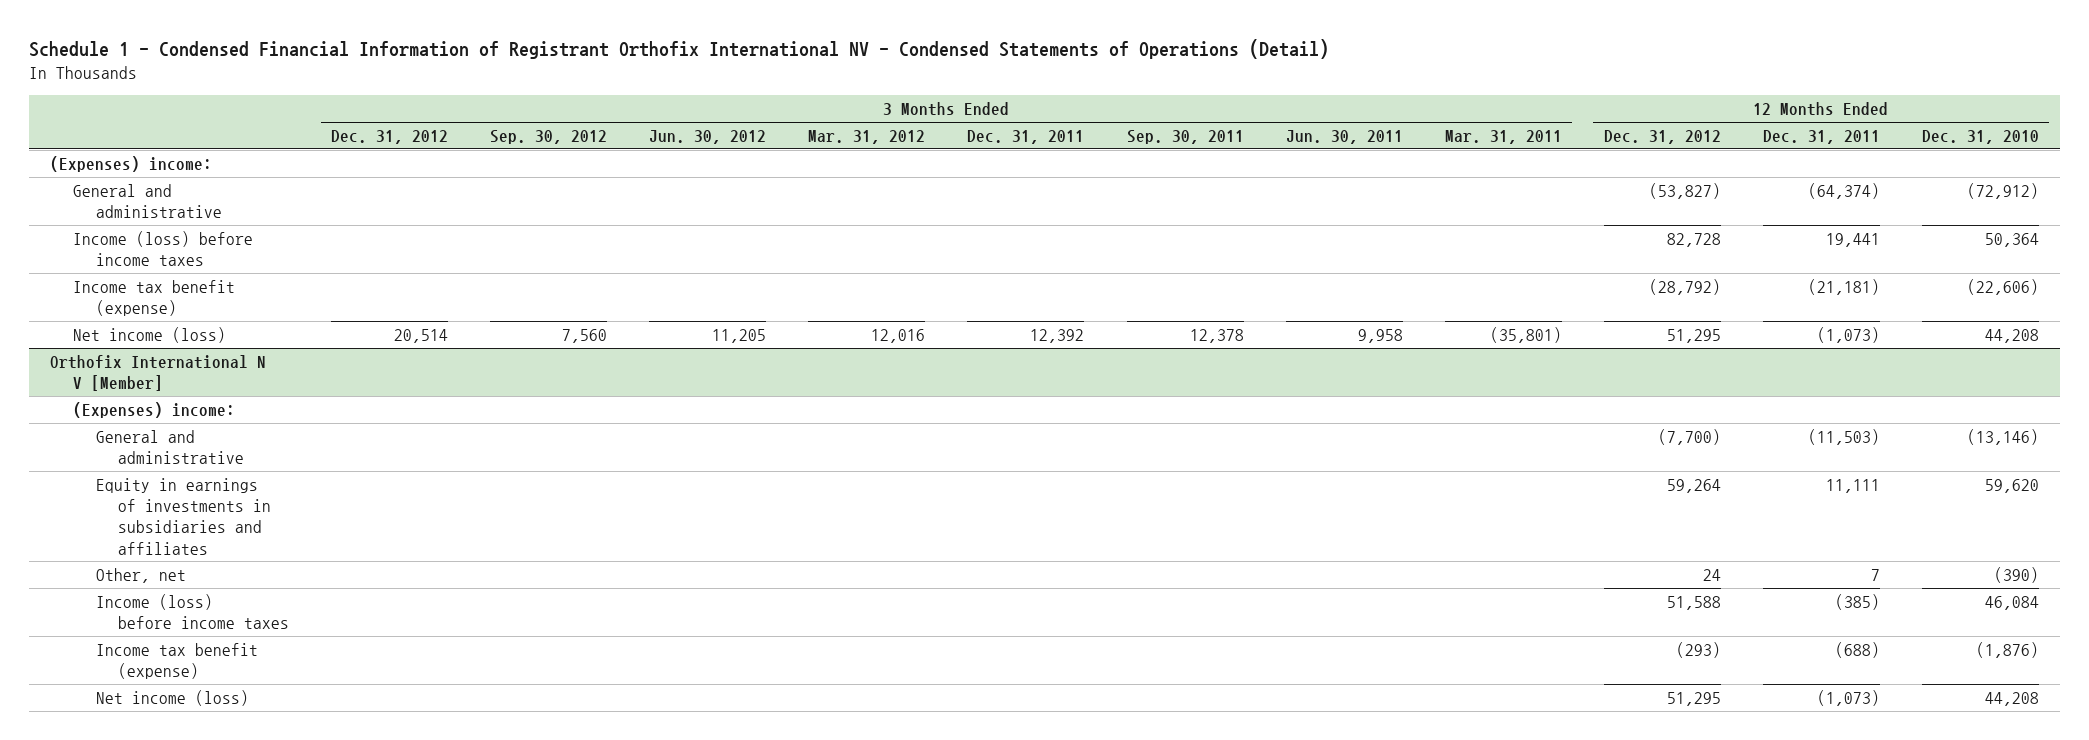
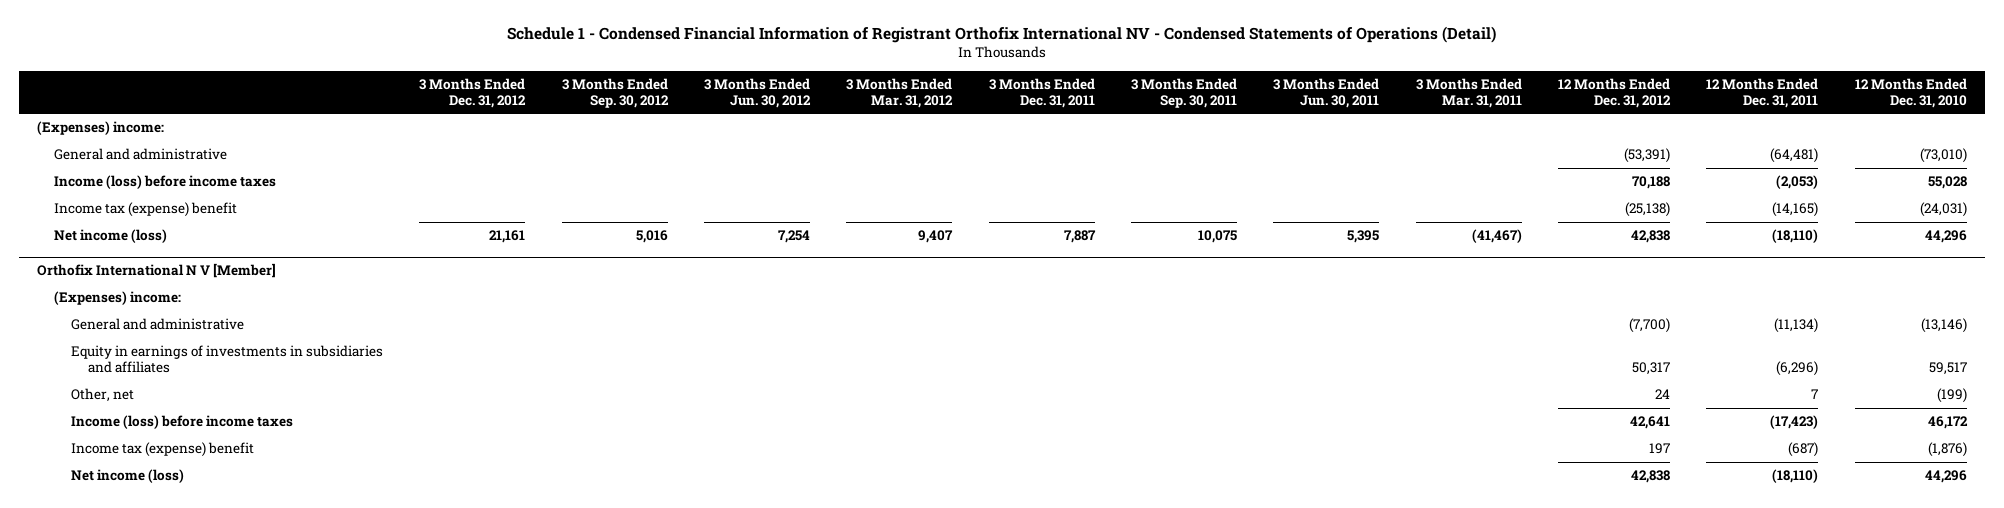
- General and administrative | | | | | | | | | (53,827) | (64,374) | (72,912)
- Income (loss) before income taxes | | | | | | | | | 82,728 | 19,441 | 50,364
- Income tax benefit (expense) | | | | | | | | | (28,792) | (21,181) | (22,606)
- Net income (loss) | 20,514 | 7,560 | 11,205 | 12,016 | 12,392 | 12,378 | 9,958 | (35,801) | 51,295 | (1,073) | 44,208
+ General and administrative | | | | | | | | | (53,391) | (64,481) | (73,010)
+ Income (loss) before income taxes | | | | | | | | | 70,188 | (2,053) | 55,028
+ Income tax (expense) benefit | | | | | | | | | (25,138) | (14,165) | (24,031)
+ Net income (loss) | 21,161 | 5,016 | 7,254 | 9,407 | 7,887 | 10,075 | 5,395 | (41,467) | 42,838 | (18,110) | 44,296
@ Orthofix International N V [Member]
- General and administrative | | | | | | | | | (7,700) | (11,503) | (13,146)
- Equity in earnings of investments in subsidiaries and affiliates | | | | | | | | | 59,264 | 11,111 | 59,620
- Other, net | | | | | | | | | 24 | 7 | (390)
- Income (loss) before income taxes | | | | | | | | | 51,588 | (385) | 46,084
- Income tax benefit (expense) | | | | | | | | | (293) | (688) | (1,876)
- Net income (loss) | | | | | | | | | 51,295 | (1,073) | 44,208
+ General and administrative | | | | | | | | | (7,700) | (11,134) | (13,146)
+ Equity in earnings of investments in subsidiaries and affiliates | | | | | | | | | 50,317 | (6,296) | 59,517
+ Other, net | | | | | | | | | 24 | 7 | (199)
+ Income (loss) before income taxes | | | | | | | | | 42,641 | (17,423) | 46,172
+ Income tax (expense) benefit | | | | | | | | | 197 | (687) | (1,876)
+ Net income (loss) | | | | | | | | | 42,838 | (18,110) | 44,296

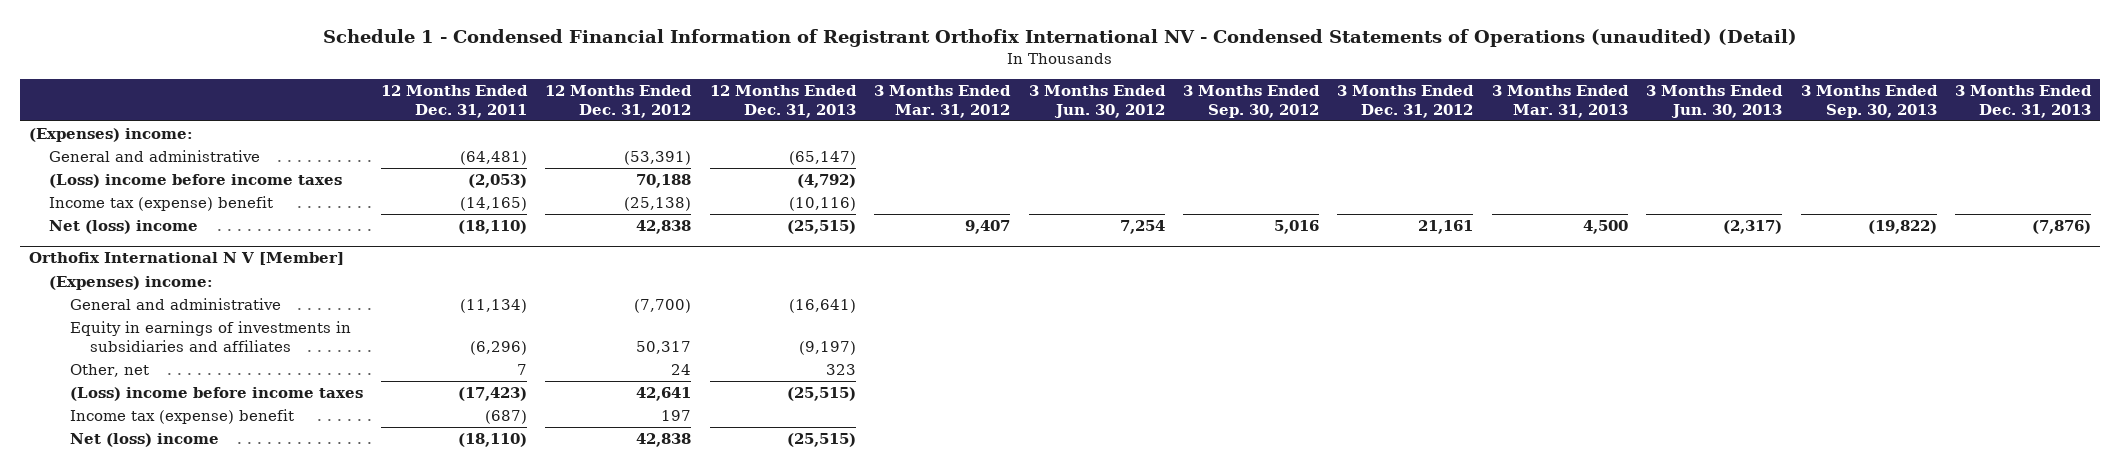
- Schedule 1 - Condensed Financial Information of Registrant Orthofix International NV - Condensed Statements of Operations (Detail)
+ Schedule 1 - Condensed Financial Information of Registrant Orthofix International NV - Condensed Statements of Operations (unaudited) (Detail)
- | 3 Months Ended Dec. 31, 2012 | 3 Months Ended Sep. 30, 2012 | 3 Months Ended Jun. 30, 2012 | 3 Months Ended Mar. 31, 2012 | 3 Months Ended Dec. 31, 2011 | 3 Months Ended Sep. 30, 2011 | 3 Months Ended Jun. 30, 2011 | 3 Months Ended Mar. 31, 2011 | 12 Months Ended Dec. 31, 2012 | 12 Months Ended Dec. 31, 2011 | 12 Months Ended Dec. 31, 2010
+ | 12 Months Ended Dec. 31, 2011 | 12 Months Ended Dec. 31, 2012 | 12 Months Ended Dec. 31, 2013 | 3 Months Ended Mar. 31, 2012 | 3 Months Ended Jun. 30, 2012 | 3 Months Ended Sep. 30, 2012 | 3 Months Ended Dec. 31, 2012 | 3 Months Ended Mar. 31, 2013 | 3 Months Ended Jun. 30, 2013 | 3 Months Ended Sep. 30, 2013 | 3 Months Ended Dec. 31, 2013
- Income (loss) before income taxes | | | | | | | | | 70,188 | (2,053) | 55,028
+ (Loss) income before income taxes | (2,053) | 70,188 | (4,792) | | | | | | | |
- Net income (loss) | 21,161 | 5,016 | 7,254 | 9,407 | 7,887 | 10,075 | 5,395 | (41,467) | 42,838 | (18,110) | 44,296
+ Net (loss) income | (18,110) | 42,838 | (25,515) | 9,407 | 7,254 | 5,016 | 21,161 | 4,500 | (2,317) | (19,822) | (7,876)
@ Orthofix International N V [Member]
- Income (loss) before income taxes | | | | | | | | | 42,641 | (17,423) | 46,172
+ (Loss) income before income taxes | (17,423) | 42,641 | (25,515) | | | | | | | |
- Net income (loss) | | | | | | | | | 42,838 | (18,110) | 44,296
+ Net (loss) income | (18,110) | 42,838 | (25,515) | | | | | | | |

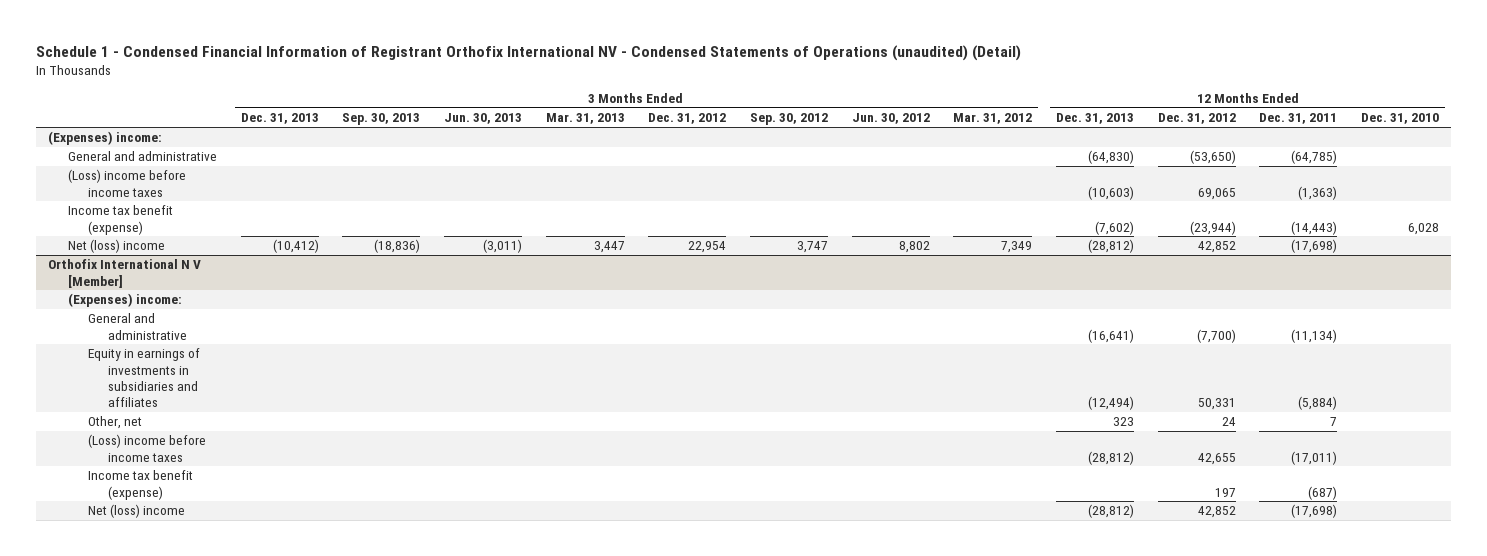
- | 12 Months Ended Dec. 31, 2011 | 12 Months Ended Dec. 31, 2012 | 12 Months Ended Dec. 31, 2013 | 3 Months Ended Mar. 31, 2012 | 3 Months Ended Jun. 30, 2012 | 3 Months Ended Sep. 30, 2012 | 3 Months Ended Dec. 31, 2012 | 3 Months Ended Mar. 31, 2013 | 3 Months Ended Jun. 30, 2013 | 3 Months Ended Sep. 30, 2013 | 3 Months Ended Dec. 31, 2013
+ | 3 Months Ended Dec. 31, 2013 | 3 Months Ended Sep. 30, 2013 | 3 Months Ended Jun. 30, 2013 | 3 Months Ended Mar. 31, 2013 | 3 Months Ended Dec. 31, 2012 | 3 Months Ended Sep. 30, 2012 | 3 Months Ended Jun. 30, 2012 | 3 Months Ended Mar. 31, 2012 | 12 Months Ended Dec. 31, 2013 | 12 Months Ended Dec. 31, 2012 | 12 Months Ended Dec. 31, 2011 | 12 Months Ended Dec. 31, 2010
- General and administrative | (64,481) | (53,391) | (65,147) | | | | | | | |
- (Loss) income before income taxes | (2,053) | 70,188 | (4,792) | | | | | | | |
- Income tax (expense) benefit | (14,165) | (25,138) | (10,116) | | | | | | | |
- Net (loss) income | (18,110) | 42,838 | (25,515) | 9,407 | 7,254 | 5,016 | 21,161 | 4,500 | (2,317) | (19,822) | (7,876)
+ General and administrative | | | | | | | | | (64,830) | (53,650) | (64,785) |
+ (Loss) income before income taxes | | | | | | | | | (10,603) | 69,065 | (1,363) |
+ Income tax benefit (expense) | | | | | | | | | (7,602) | (23,944) | (14,443) | 6,028
+ Net (loss) income | (10,412) | (18,836) | (3,011) | 3,447 | 22,954 | 3,747 | 8,802 | 7,349 | (28,812) | 42,852 | (17,698) |
@ Orthofix International N V [Member]
- Equity in earnings of investments in subsidiaries and affiliates | (6,296) | 50,317 | (9,197) | | | | | | | |
+ Equity in earnings of investments in subsidiaries and affiliates | | | | | | | | | (12,494) | 50,331 | (5,884) |
- (Loss) income before income taxes | (17,423) | 42,641 | (25,515) | | | | | | | |
- Income tax (expense) benefit | (687) | 197 | | | | | | | | |
- Net (loss) income | (18,110) | 42,838 | (25,515) | | | | | | | |
+ (Loss) income before income taxes | | | | | | | | | (28,812) | 42,655 | (17,011) |
+ Income tax benefit (expense) | | | | | | | | | | 197 | (687) |
+ Net (loss) income | | | | | | | | | (28,812) | 42,852 | (17,698) |

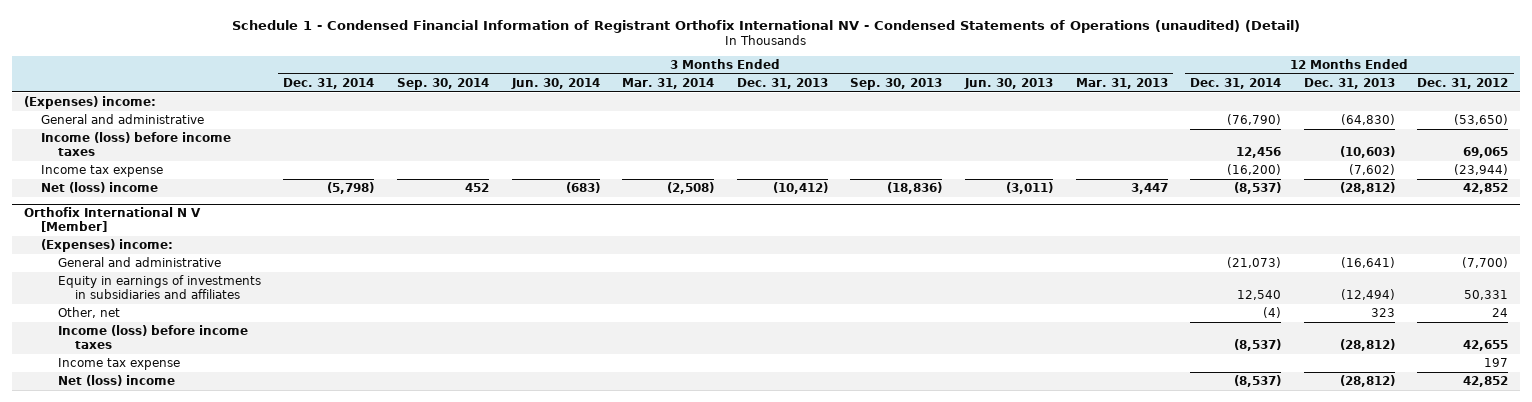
- | 3 Months Ended Dec. 31, 2013 | 3 Months Ended Sep. 30, 2013 | 3 Months Ended Jun. 30, 2013 | 3 Months Ended Mar. 31, 2013 | 3 Months Ended Dec. 31, 2012 | 3 Months Ended Sep. 30, 2012 | 3 Months Ended Jun. 30, 2012 | 3 Months Ended Mar. 31, 2012 | 12 Months Ended Dec. 31, 2013 | 12 Months Ended Dec. 31, 2012 | 12 Months Ended Dec. 31, 2011 | 12 Months Ended Dec. 31, 2010
+ | 3 Months Ended Dec. 31, 2014 | 3 Months Ended Sep. 30, 2014 | 3 Months Ended Jun. 30, 2014 | 3 Months Ended Mar. 31, 2014 | 3 Months Ended Dec. 31, 2013 | 3 Months Ended Sep. 30, 2013 | 3 Months Ended Jun. 30, 2013 | 3 Months Ended Mar. 31, 2013 | 12 Months Ended Dec. 31, 2014 | 12 Months Ended Dec. 31, 2013 | 12 Months Ended Dec. 31, 2012
- (Loss) income before income taxes | | | | | | | | | (10,603) | 69,065 | (1,363) |
- Income tax benefit (expense) | | | | | | | | | (7,602) | (23,944) | (14,443) | 6,028
+ Income (loss) before income taxes | | | | | | | | | 12,456 | (10,603) | 69,065
+ Income tax expense | | | | | | | | | (16,200) | (7,602) | (23,944)
@ Orthofix International N V [Member]
- (Loss) income before income taxes | | | | | | | | | (28,812) | 42,655 | (17,011) |
- Income tax benefit (expense) | | | | | | | | | | 197 | (687) |
+ Income (loss) before income taxes | | | | | | | | | (8,537) | (28,812) | 42,655
+ Income tax expense | | | | | | | | | | | 197

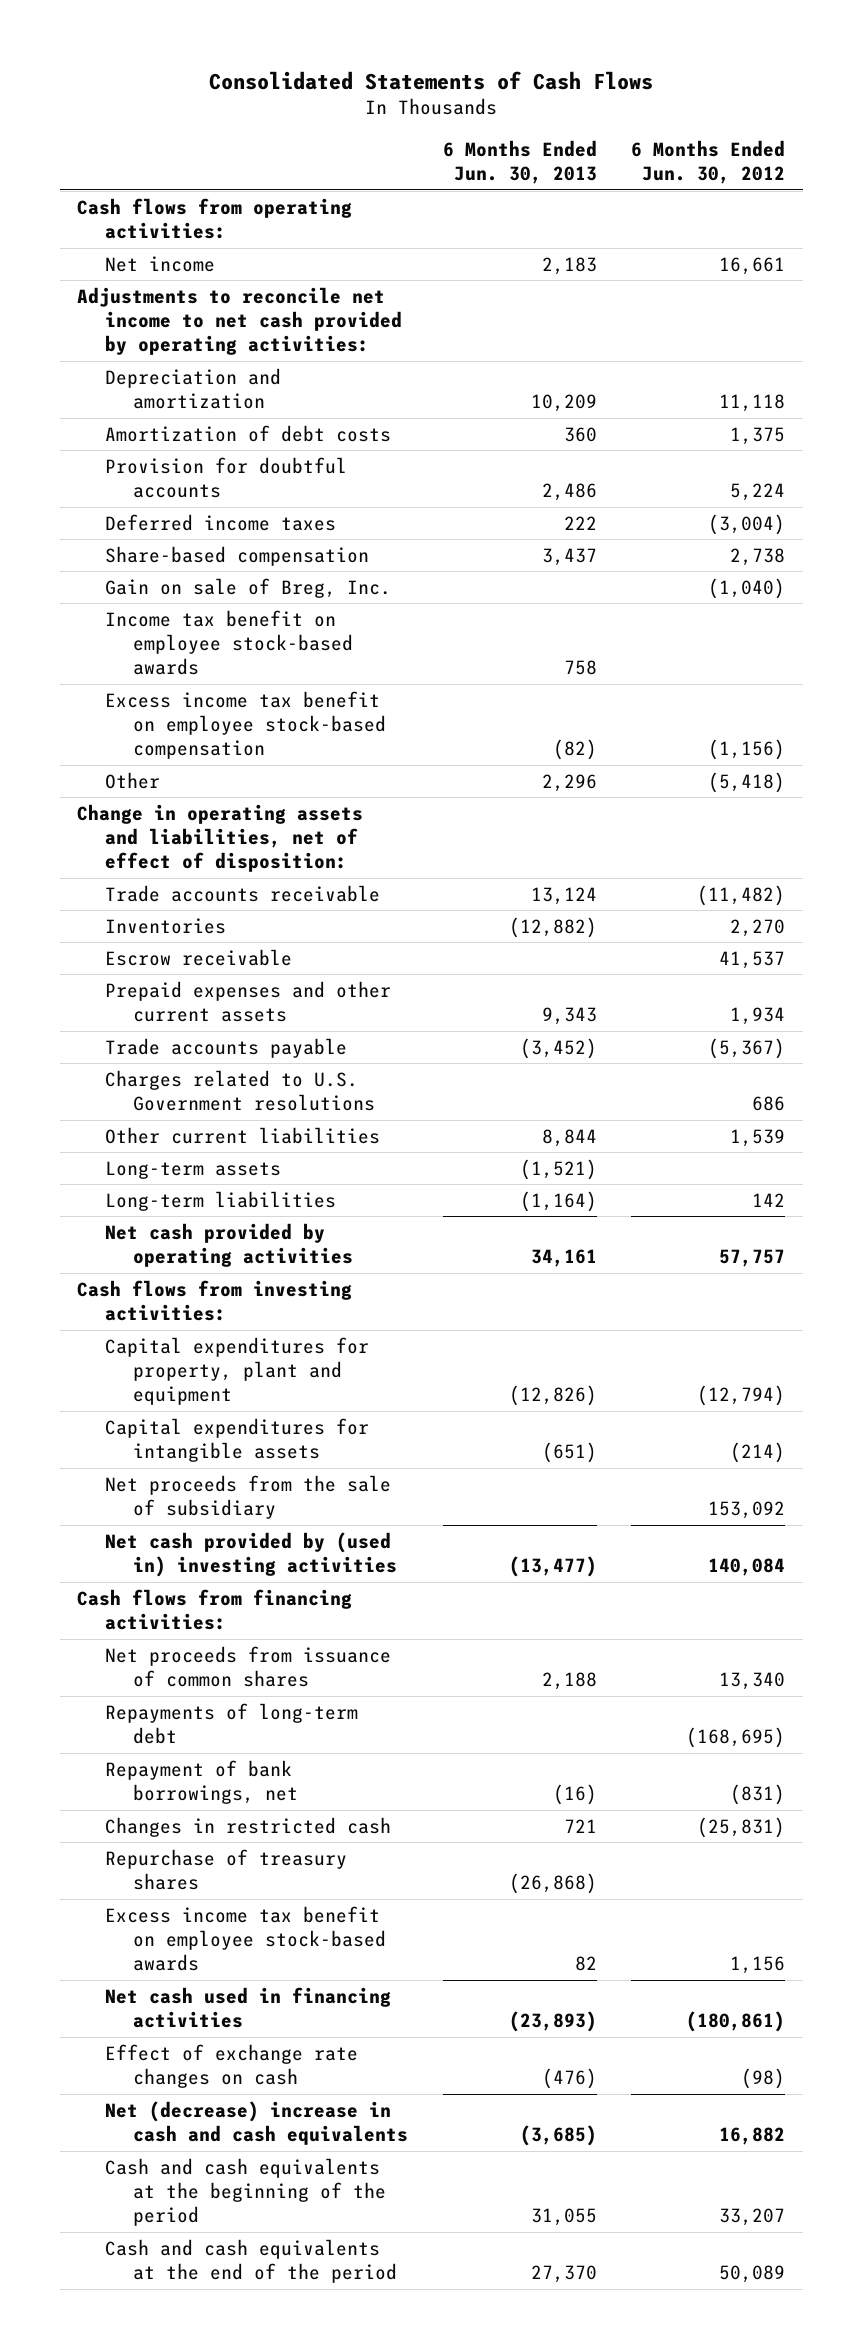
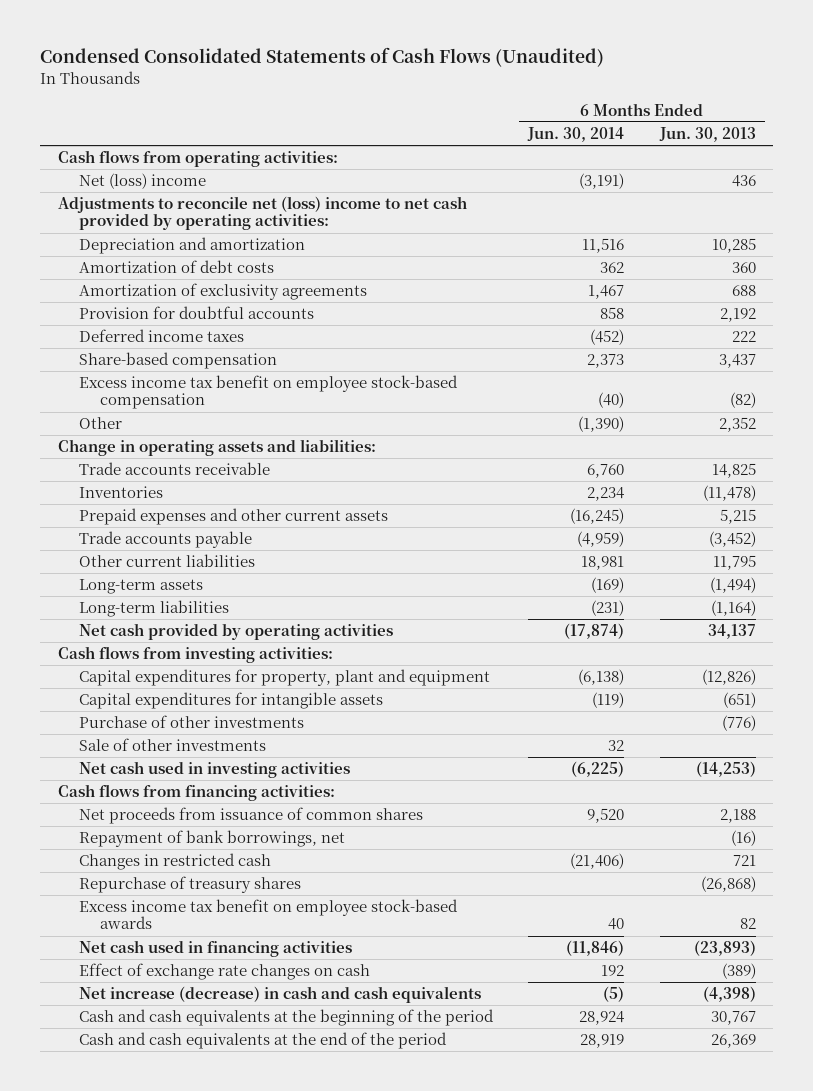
- Consolidated Statements of Cash Flows
+ Condensed Consolidated Statements of Cash Flows (Unaudited)
- | 6 Months Ended Jun. 30, 2013 | 6 Months Ended Jun. 30, 2012
+ | 6 Months Ended Jun. 30, 2014 | 6 Months Ended Jun. 30, 2013
- Net income | 2,183 | 16,661
- Adjustments to reconcile net income to net cash provided by operating activities:
- Depreciation and amortization | 10,209 | 11,118
+ Net (loss) income | (3,191) | 436
+ Adjustments to reconcile net (loss) income to net cash provided by operating activities:
+ Depreciation and amortization | 11,516 | 10,285
- Provision for doubtful accounts | 2,486 | 5,224
+ Amortization of exclusivity agreements | 1,467 | 688
+ Provision for doubtful accounts | 858 | 2,192
- Gain on sale of Breg, Inc. | | (1,040)
- Income tax benefit on employee stock-based awards | 758 |
- Other | 2,296 | (5,418)
- Change in operating assets and liabilities, net of effect of disposition:
- Trade accounts receivable | 13,124 | (11,482)
- Inventories | (12,882) | 2,270
- Escrow receivable | | 41,537
- Prepaid expenses and other current assets | 9,343 | 1,934
+ Other | (1,390) | 2,352
+ Change in operating assets and liabilities:
+ Trade accounts receivable | 6,760 | 14,825
+ Inventories | 2,234 | (11,478)
+ Prepaid expenses and other current assets | (16,245) | 5,215
- Charges related to U.S. Government resolutions | | 686
- Other current liabilities | 8,844 | 1,539
- Long-term assets | (1,521) |
+ Other current liabilities | 18,981 | 11,795
+ Long-term assets | (169) | (1,494)
- Net cash provided by operating activities | 34,161 | 57,757
+ Net cash provided by operating activities | (17,874) | 34,137
- Net proceeds from the sale of subsidiary | | 153,092
- Net cash provided by (used in) investing activities | (13,477) | 140,084
+ Purchase of other investments | | (776)
+ Sale of other investments | 32 |
+ Net cash used in investing activities | (6,225) | (14,253)
- Repayments of long-term debt | | (168,695)
- Effect of exchange rate changes on cash | (476) | (98)
- Net (decrease) increase in cash and cash equivalents | (3,685) | 16,882
- Cash and cash equivalents at the beginning of the period | 31,055 | 33,207
- Cash and cash equivalents at the end of the period | 27,370 | 50,089
+ Effect of exchange rate changes on cash | 192 | (389)
+ Net increase (decrease) in cash and cash equivalents | (5) | (4,398)
+ Cash and cash equivalents at the beginning of the period | 28,924 | 30,767
+ Cash and cash equivalents at the end of the period | 28,919 | 26,369

